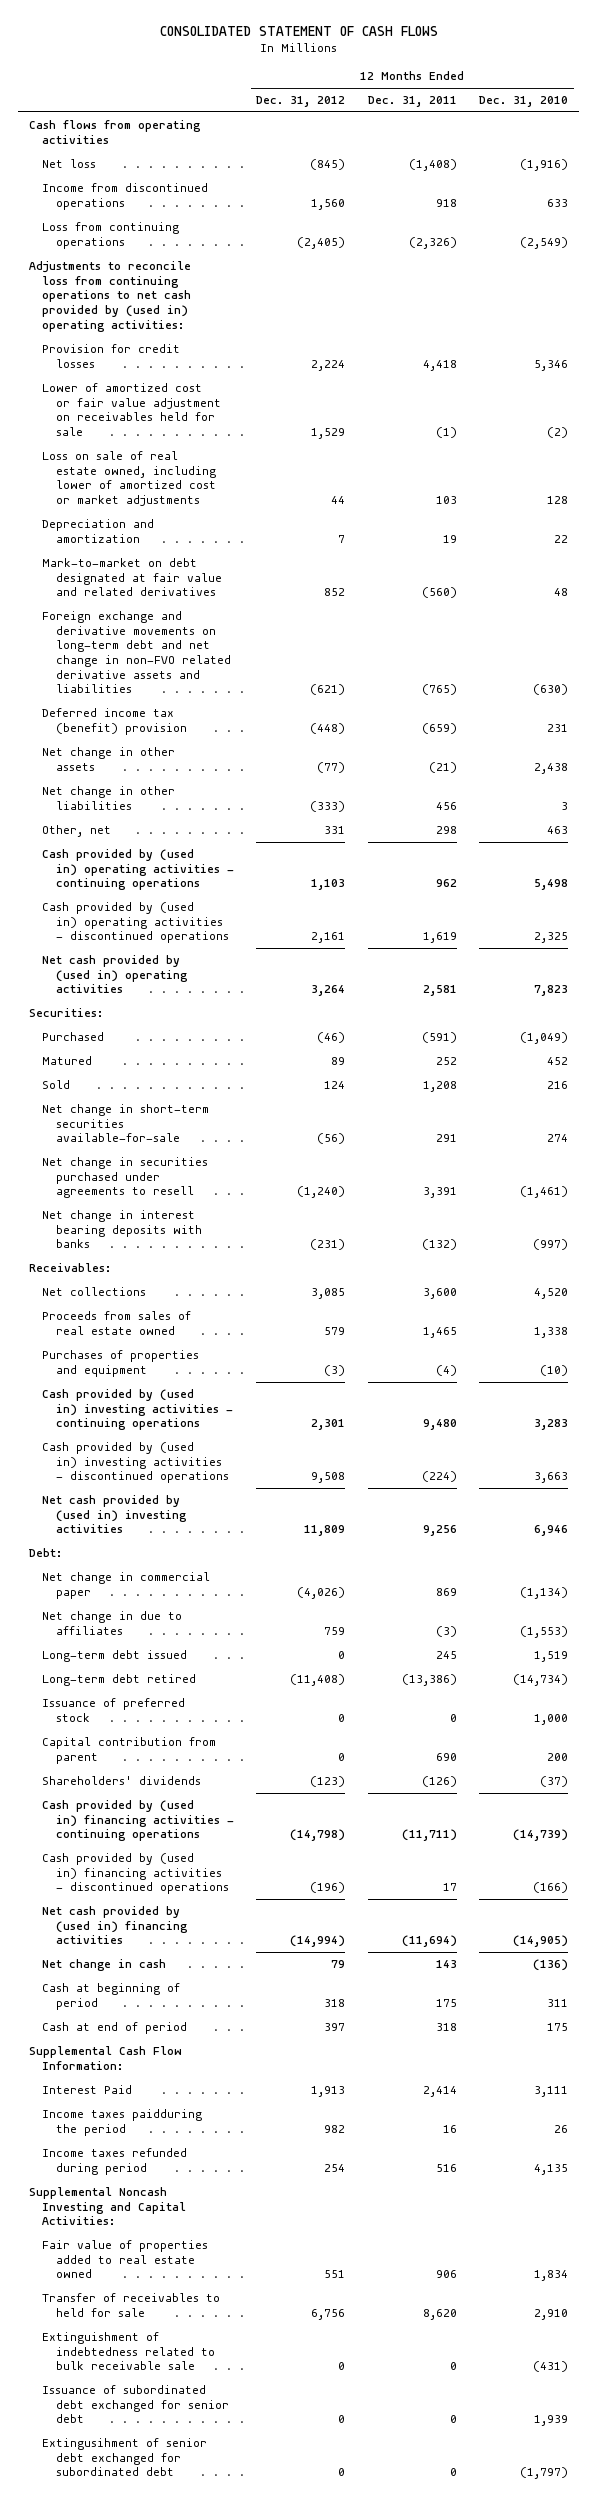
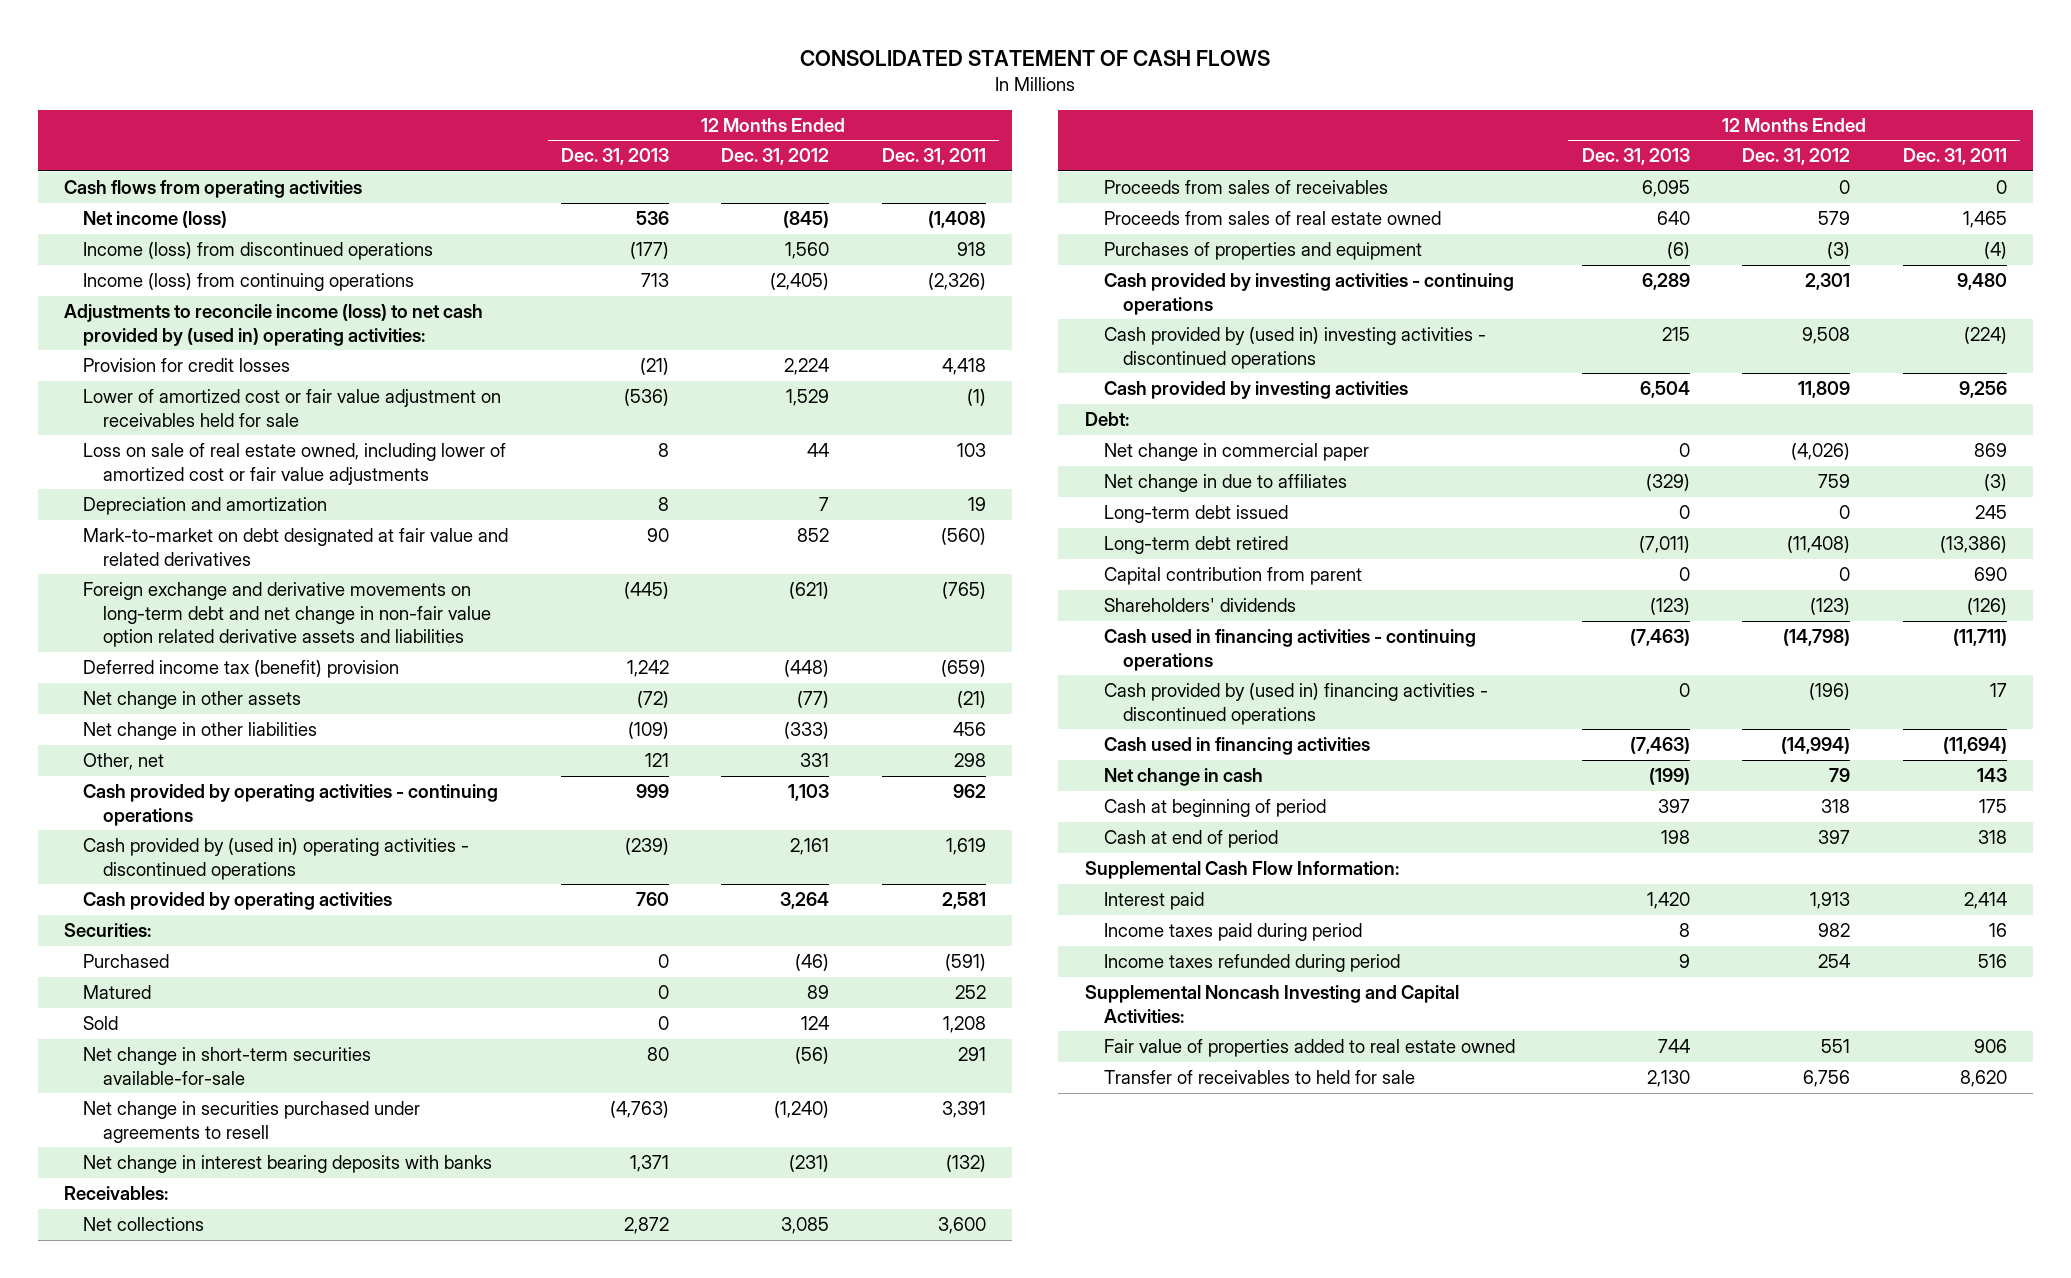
- | 12 Months Ended Dec. 31, 2012 | 12 Months Ended Dec. 31, 2011 | 12 Months Ended Dec. 31, 2010
+ | 12 Months Ended Dec. 31, 2013 | 12 Months Ended Dec. 31, 2012 | 12 Months Ended Dec. 31, 2011
- Net loss | (845) | (1,408) | (1,916)
- Income from discontinued operations | 1,560 | 918 | 633
- Loss from continuing operations | (2,405) | (2,326) | (2,549)
- Adjustments to reconcile loss from continuing operations to net cash provided by (used in) operating activities:
+ Net income (loss) | 536 | (845) | (1,408)
+ Income (loss) from discontinued operations | (177) | 1,560 | 918
+ Income (loss) from continuing operations | 713 | (2,405) | (2,326)
+ Adjustments to reconcile income (loss) to net cash provided by (used in) operating activities:
- Loss on sale of real estate owned, including lower of amortized cost or market adjustments | 44 | 103 | 128
+ Loss on sale of real estate owned, including lower of amortized cost or fair value adjustments | 8 | 44 | 103
- Foreign exchange and derivative movements on long-term debt and net change in non-FVO related derivative assets and liabilities | (621) | (765) | (630)
+ Foreign exchange and derivative movements on long-term debt and net change in non-fair value option related derivative assets and liabilities | (445) | (621) | (765)
- Cash provided by (used in) operating activities - continuing operations | 1,103 | 962 | 5,498
+ Cash provided by operating activities - continuing operations | 999 | 1,103 | 962
- Net cash provided by (used in) operating activities | 3,264 | 2,581 | 7,823
+ Cash provided by operating activities | 760 | 3,264 | 2,581
+ Proceeds from sales of receivables | 6,095 | 0 | 0
- Cash provided by (used in) investing activities - continuing operations | 2,301 | 9,480 | 3,283
+ Cash provided by investing activities - continuing operations | 6,289 | 2,301 | 9,480
- Net cash provided by (used in) investing activities | 11,809 | 9,256 | 6,946
+ Cash provided by investing activities | 6,504 | 11,809 | 9,256
- Issuance of preferred stock | 0 | 0 | 1,000
- Cash provided by (used in) financing activities - continuing operations | (14,798) | (11,711) | (14,739)
+ Cash used in financing activities - continuing operations | (7,463) | (14,798) | (11,711)
- Net cash provided by (used in) financing activities | (14,994) | (11,694) | (14,905)
+ Cash used in financing activities | (7,463) | (14,994) | (11,694)
- Interest Paid | 1,913 | 2,414 | 3,111
- Income taxes paidduring the period | 982 | 16 | 26
+ Interest paid | 1,420 | 1,913 | 2,414
+ Income taxes paid during period | 8 | 982 | 16
- Extinguishment of indebtedness related to bulk receivable sale | 0 | 0 | (431)
- Issuance of subordinated debt exchanged for senior debt | 0 | 0 | 1,939
- Extingusihment of senior debt exchanged for subordinated debt | 0 | 0 | (1,797)

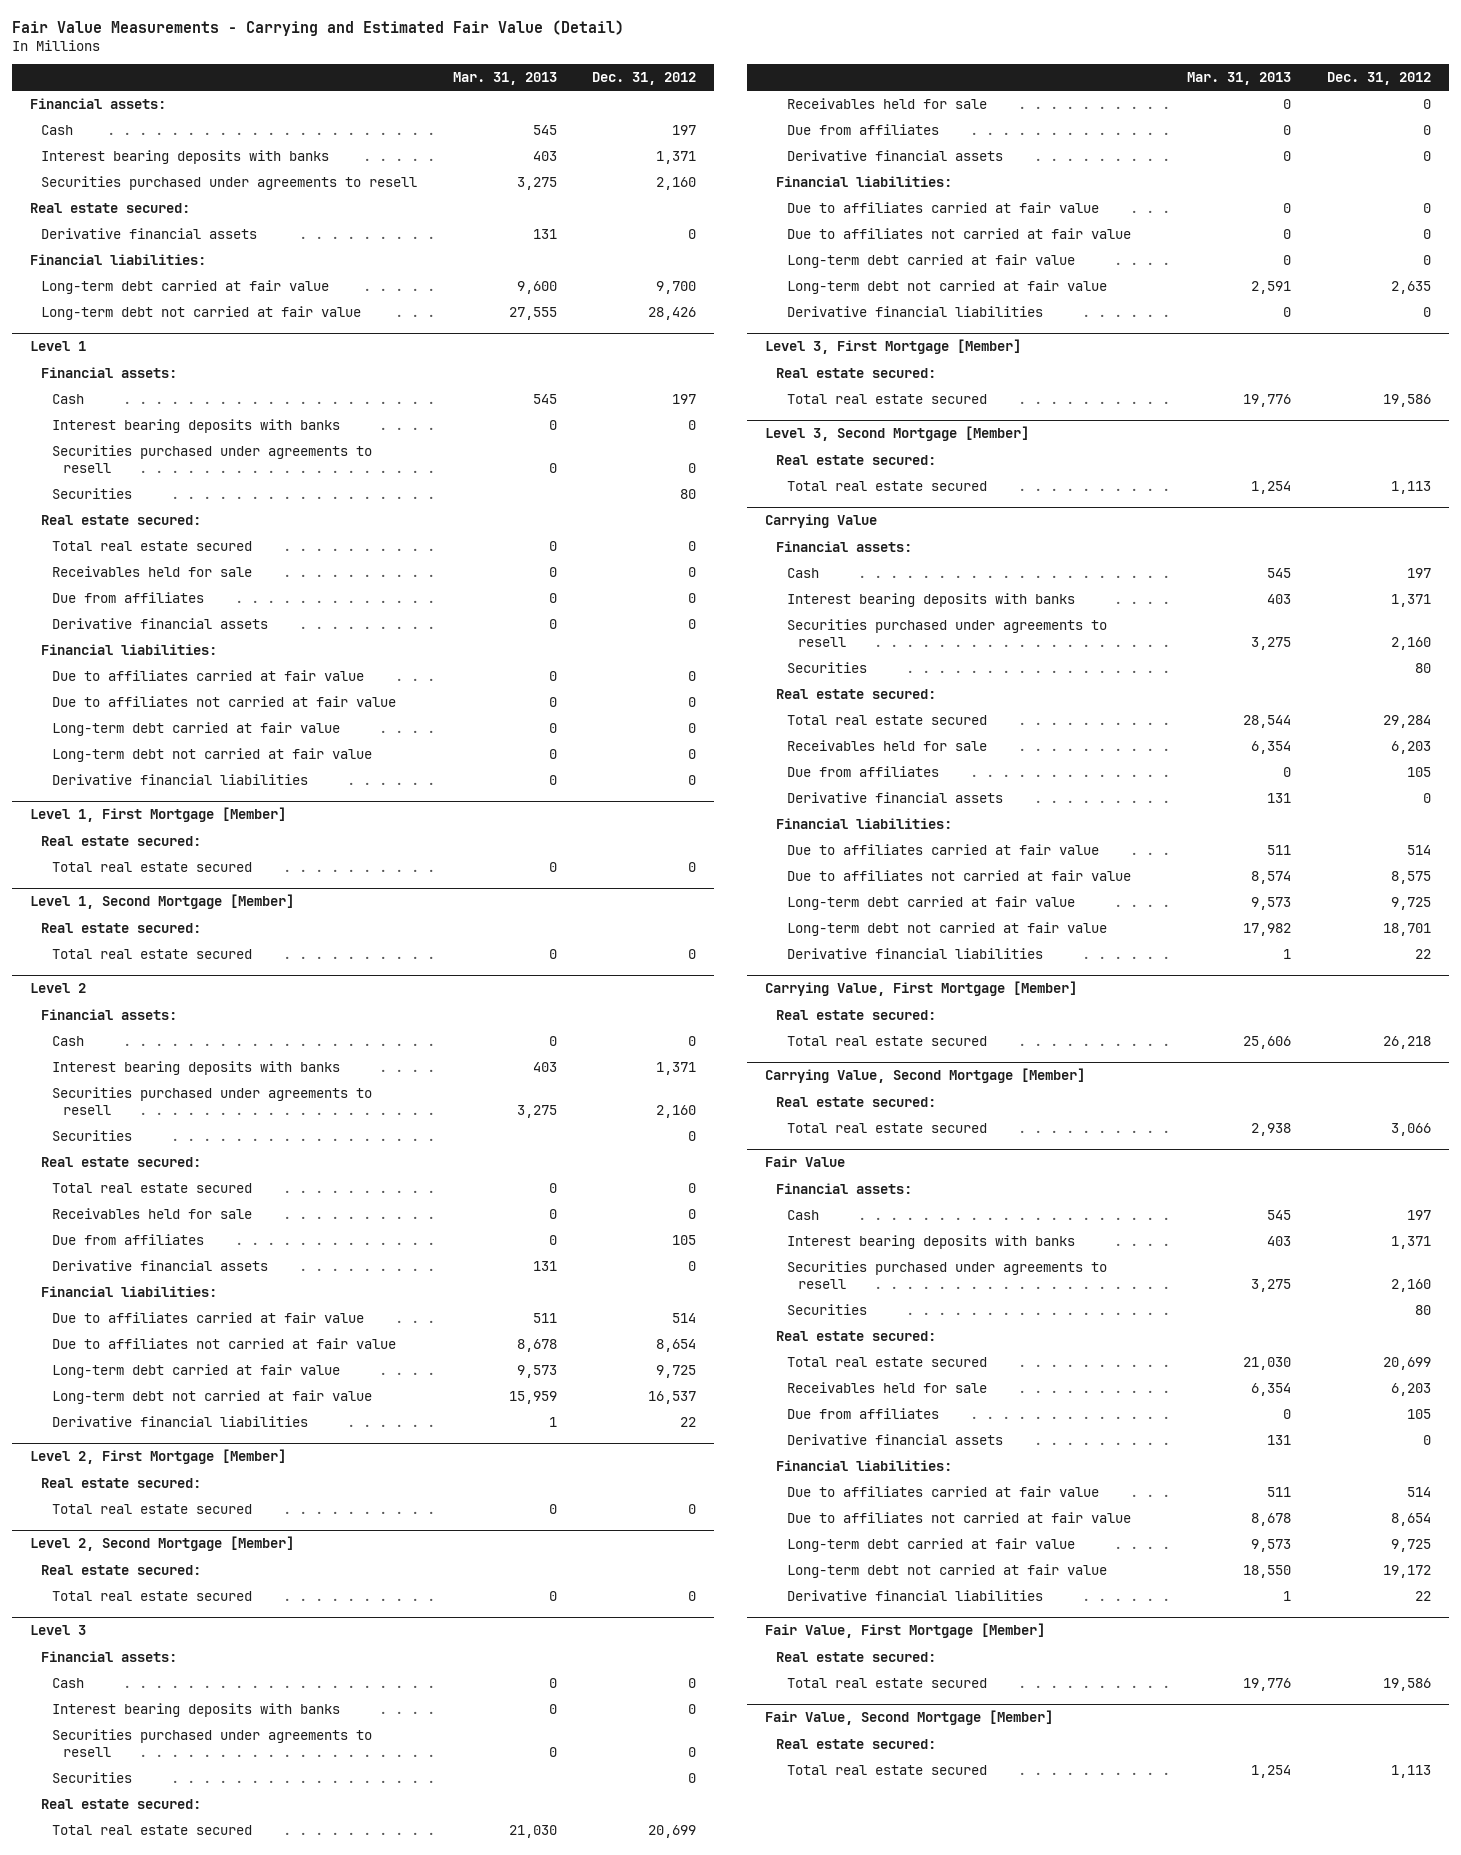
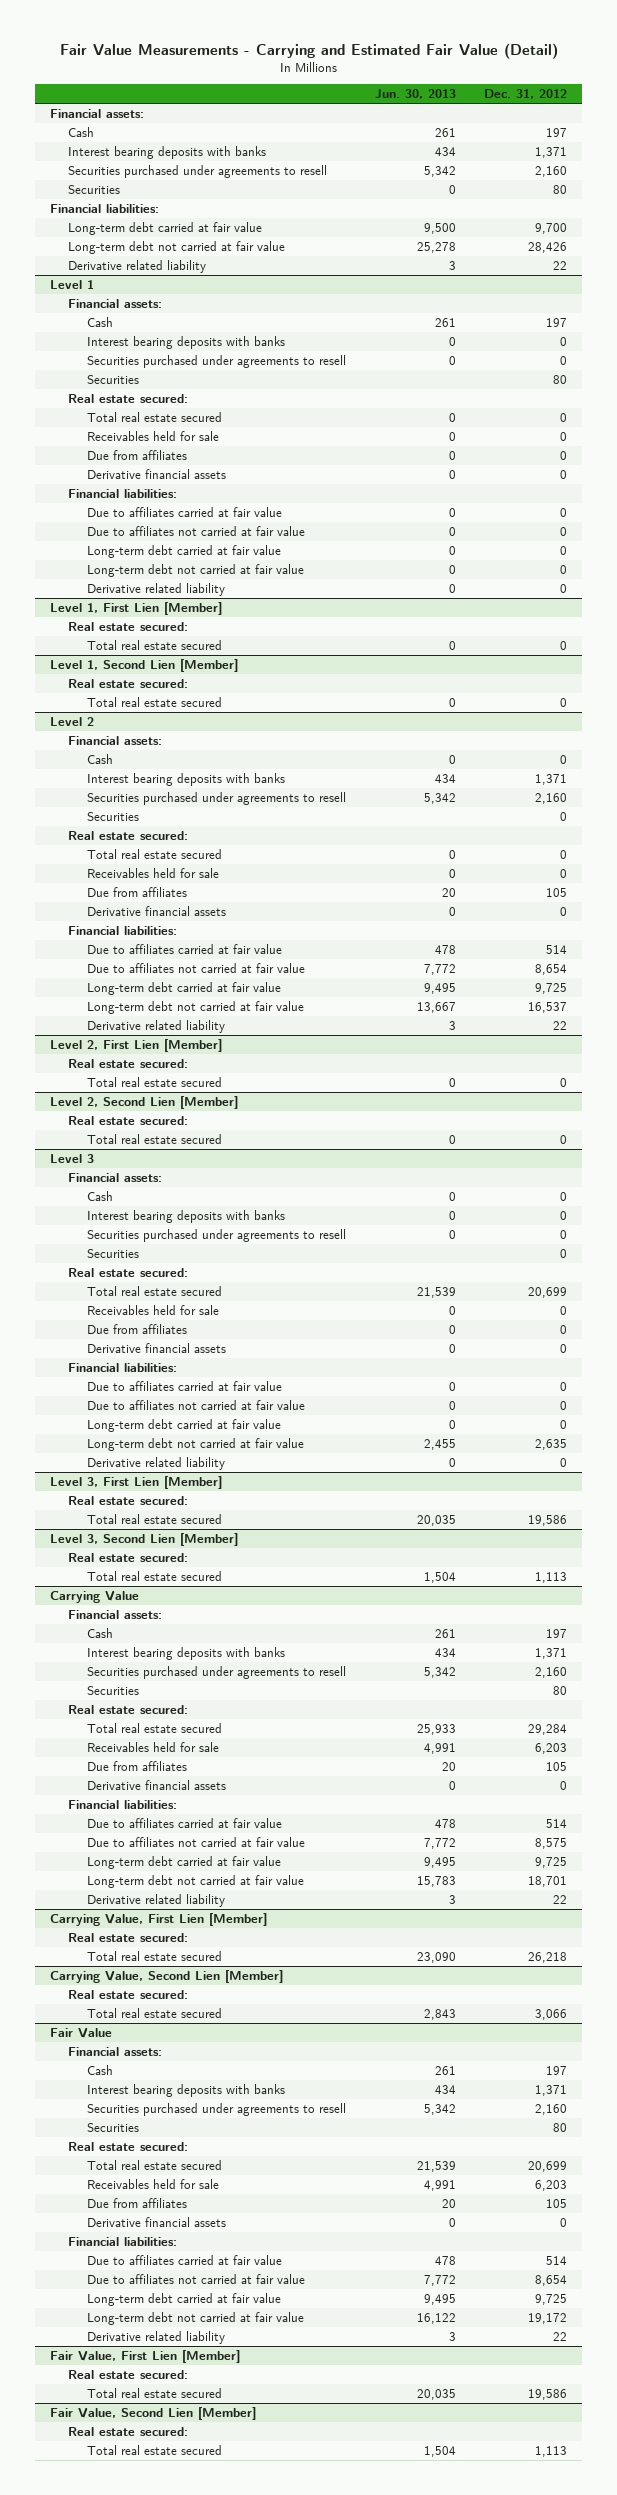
- | Mar. 31, 2013 | Dec. 31, 2012
+ | Jun. 30, 2013 | Dec. 31, 2012
- Real estate secured:
- Derivative financial assets | 131 | 0
+ Securities | 0 | 80
+ Derivative related liability | 3 | 22
@ Level 1
- Derivative financial liabilities | 0 | 0
- Level 1, First Mortgage [Member]
@ Level 1
+ Derivative related liability | 0 | 0
+ Level 1, First Lien [Member]
- Level 1, Second Mortgage [Member]
+ Level 1, Second Lien [Member]
@ Level 2
- Derivative financial liabilities | 1 | 22
- Level 2, First Mortgage [Member]
@ Level 2
+ Derivative related liability | 3 | 22
+ Level 2, First Lien [Member]
- Level 2, Second Mortgage [Member]
+ Level 2, Second Lien [Member]
@ Level 3
- Derivative financial liabilities | 0 | 0
- Level 3, First Mortgage [Member]
@ Level 3
+ Derivative related liability | 0 | 0
+ Level 3, First Lien [Member]
- Level 3, Second Mortgage [Member]
+ Level 3, Second Lien [Member]
@ Carrying Value
- Derivative financial liabilities | 1 | 22
- Carrying Value, First Mortgage [Member]
@ Carrying Value
+ Derivative related liability | 3 | 22
+ Carrying Value, First Lien [Member]
- Carrying Value, Second Mortgage [Member]
+ Carrying Value, Second Lien [Member]
@ Fair Value
- Derivative financial liabilities | 1 | 22
- Fair Value, First Mortgage [Member]
@ Fair Value
+ Derivative related liability | 3 | 22
+ Fair Value, First Lien [Member]
- Fair Value, Second Mortgage [Member]
+ Fair Value, Second Lien [Member]

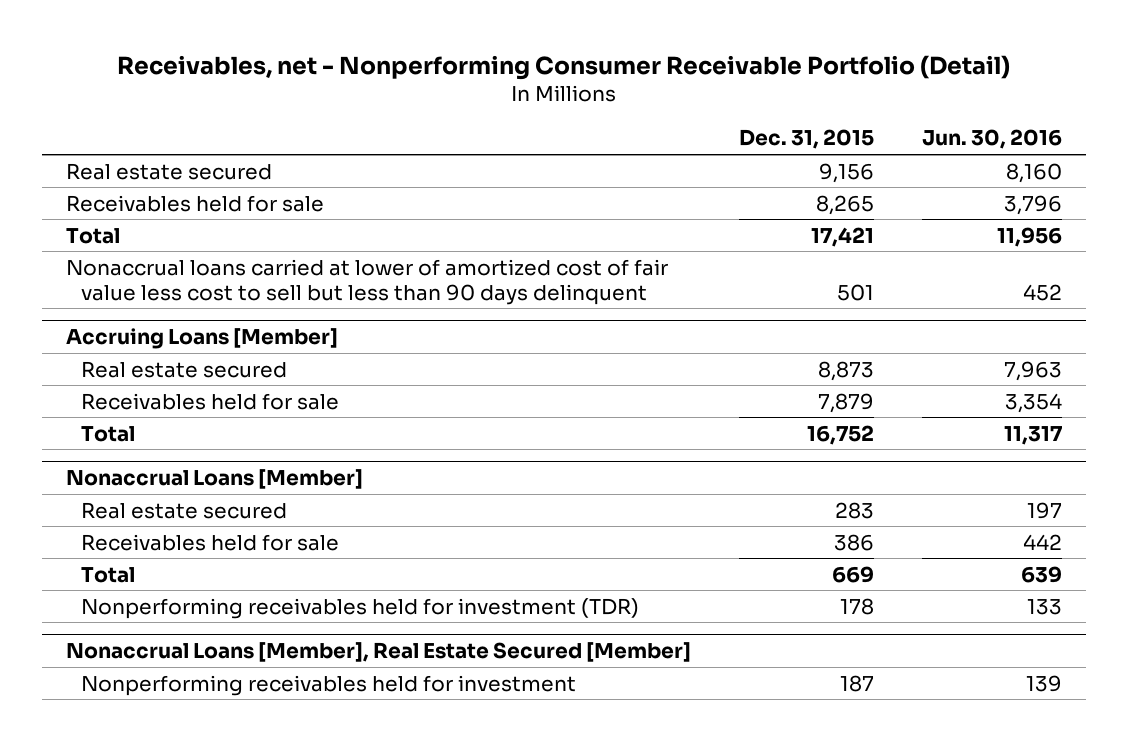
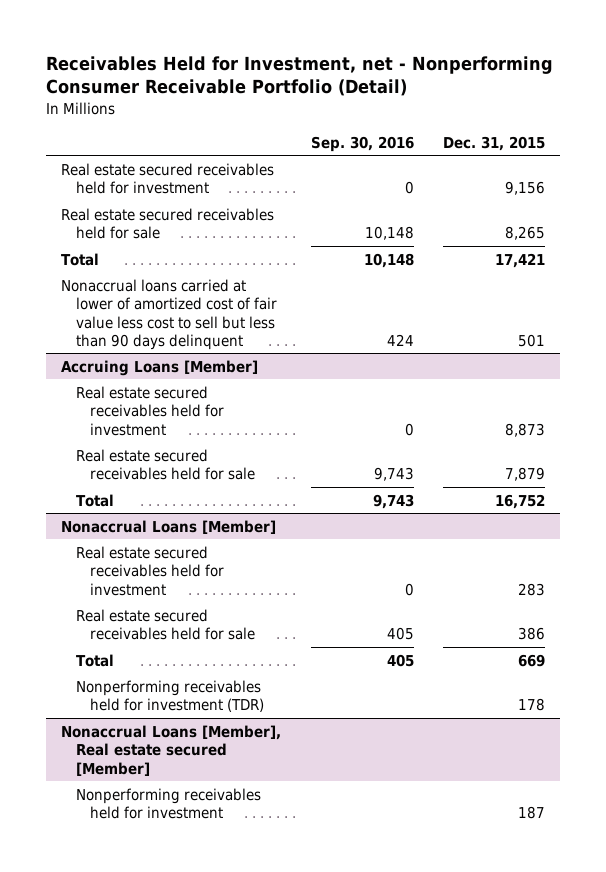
- Receivables, net - Nonperforming Consumer Receivable Portfolio (Detail)
+ Receivables Held for Investment, net - Nonperforming Consumer Receivable Portfolio (Detail)
- | Dec. 31, 2015 | Jun. 30, 2016
+ | Sep. 30, 2016 | Dec. 31, 2015
- Real estate secured | 9,156 | 8,160
- Receivables held for sale | 8,265 | 3,796
+ Real estate secured receivables held for investment | 0 | 9,156
+ Real estate secured receivables held for sale | 10,148 | 8,265
@ Accruing Loans [Member]
- Real estate secured | 8,873 | 7,963
- Receivables held for sale | 7,879 | 3,354
+ Real estate secured receivables held for investment | 0 | 8,873
+ Real estate secured receivables held for sale | 9,743 | 7,879
@ Nonaccrual Loans [Member]
- Real estate secured | 283 | 197
- Receivables held for sale | 386 | 442
+ Real estate secured receivables held for investment | 0 | 283
+ Real estate secured receivables held for sale | 405 | 386
- Nonaccrual Loans [Member], Real Estate Secured [Member]
+ Nonaccrual Loans [Member], Real estate secured [Member]

